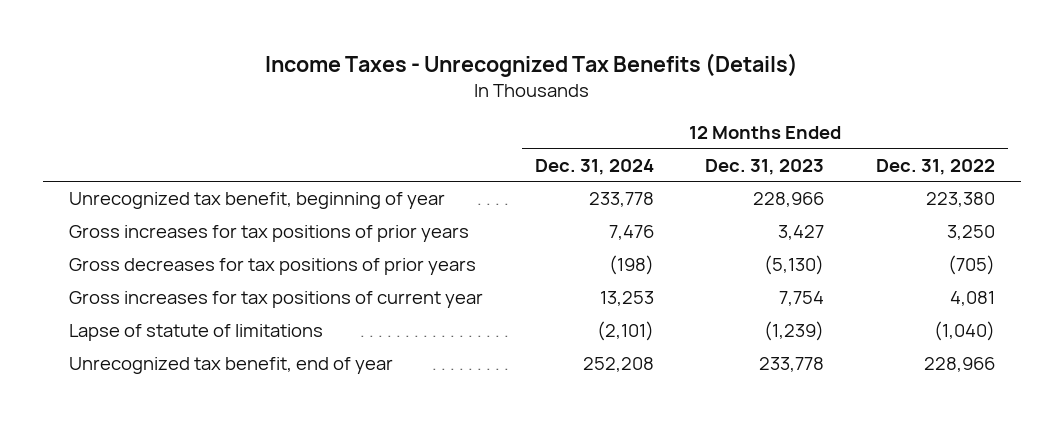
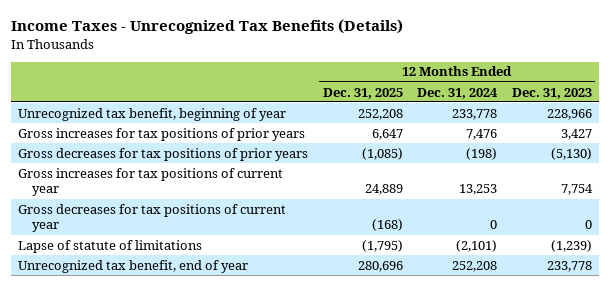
- | 12 Months Ended Dec. 31, 2024 | 12 Months Ended Dec. 31, 2023 | 12 Months Ended Dec. 31, 2022
+ | 12 Months Ended Dec. 31, 2025 | 12 Months Ended Dec. 31, 2024 | 12 Months Ended Dec. 31, 2023
+ Gross decreases for tax positions of current year | (168) | 0 | 0

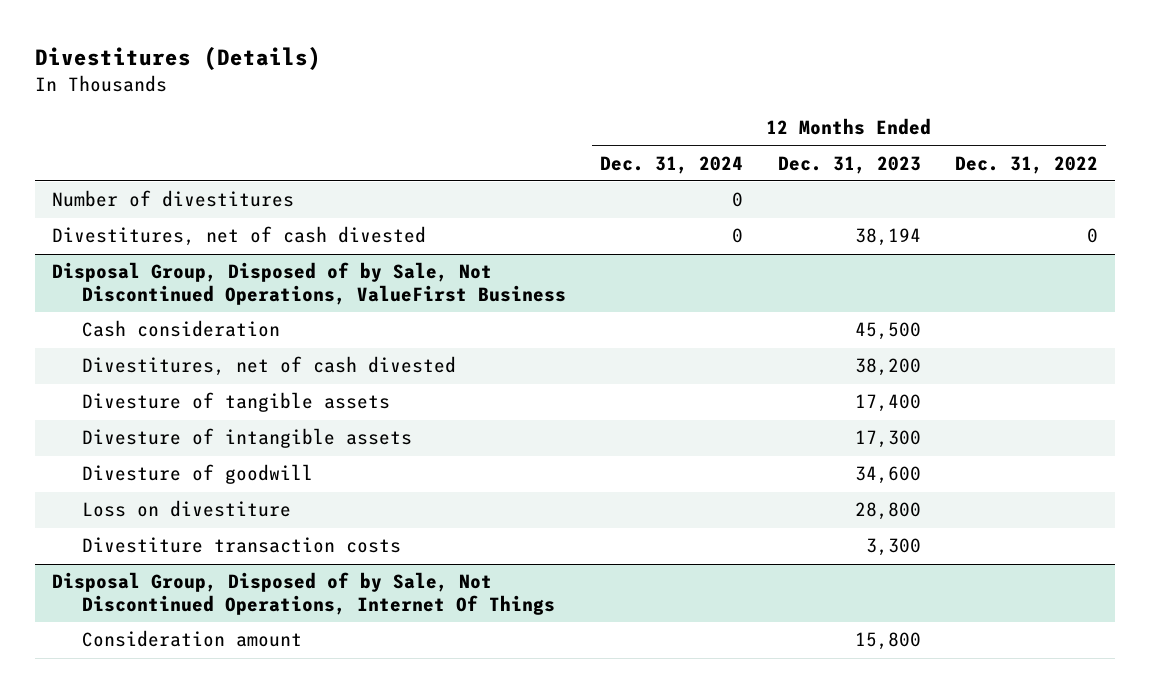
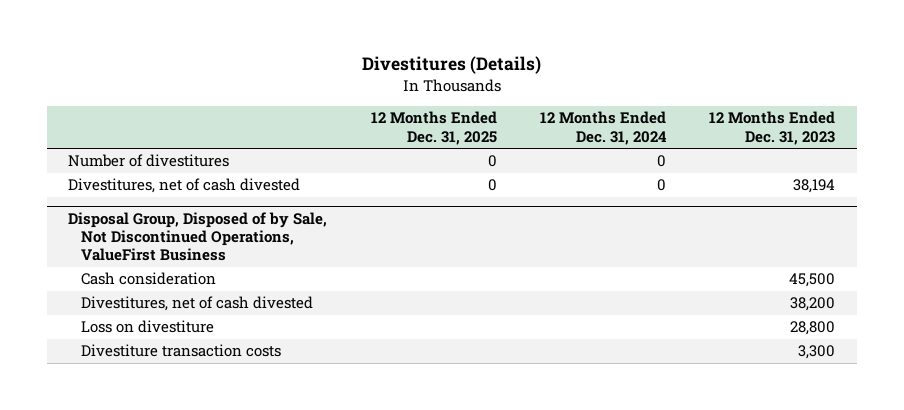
- | 12 Months Ended Dec. 31, 2024 | 12 Months Ended Dec. 31, 2023 | 12 Months Ended Dec. 31, 2022
+ | 12 Months Ended Dec. 31, 2025 | 12 Months Ended Dec. 31, 2024 | 12 Months Ended Dec. 31, 2023
@ Disposal Group, Disposed of by Sale, Not Discontinued Operations, ValueFirst Business
- Divesture of tangible assets | | 17,400 |
- Divesture of intangible assets | | 17,300 |
- Divesture of goodwill | | 34,600 |
- Disposal Group, Disposed of by Sale, Not Discontinued Operations, Internet Of Things
- Consideration amount | | 15,800 |

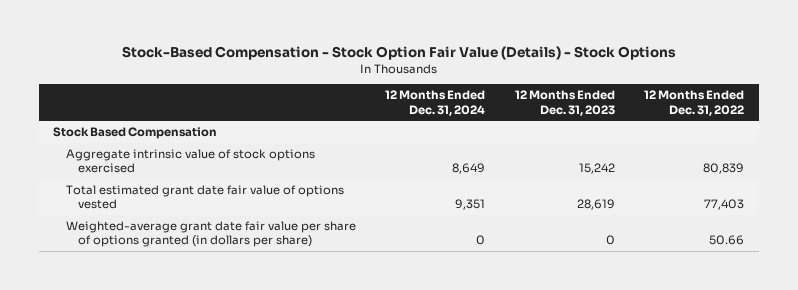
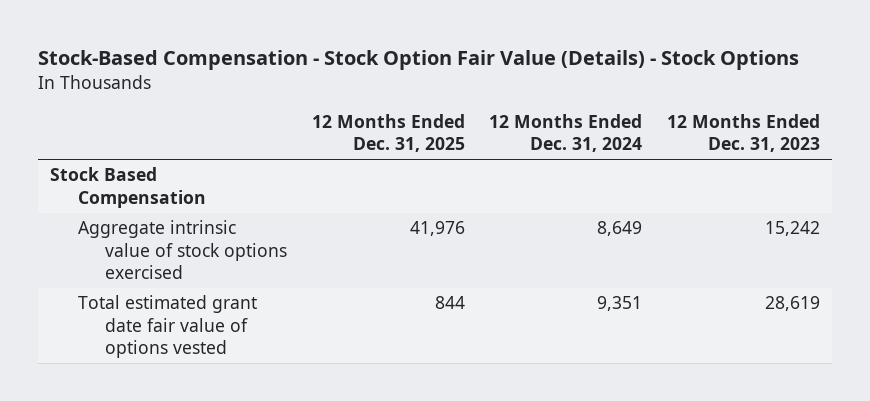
- | 12 Months Ended Dec. 31, 2024 | 12 Months Ended Dec. 31, 2023 | 12 Months Ended Dec. 31, 2022
+ | 12 Months Ended Dec. 31, 2025 | 12 Months Ended Dec. 31, 2024 | 12 Months Ended Dec. 31, 2023
- Weighted-average grant date fair value per share of options granted (in dollars per share) | 0 | 0 | 50.66

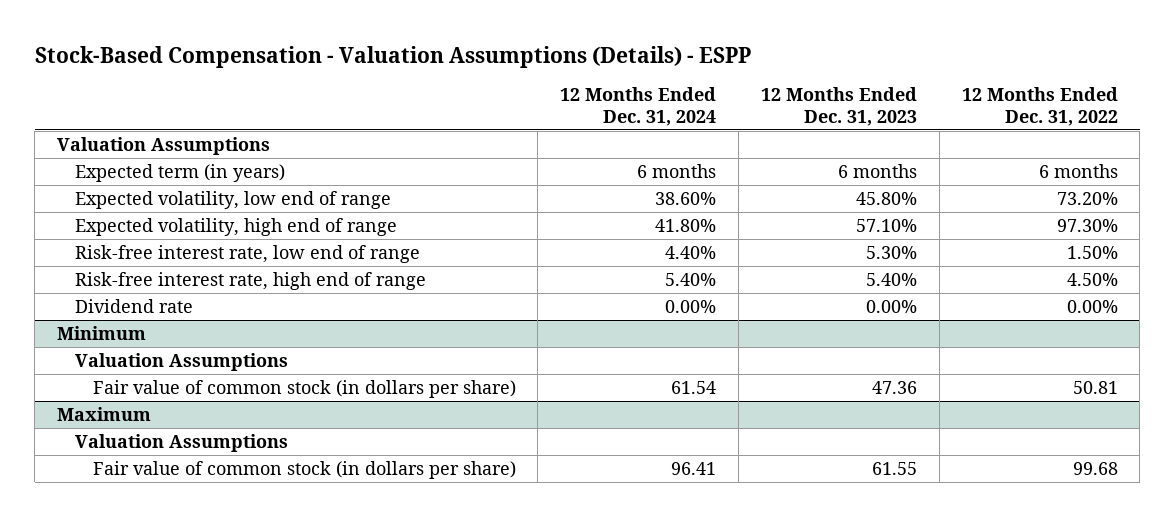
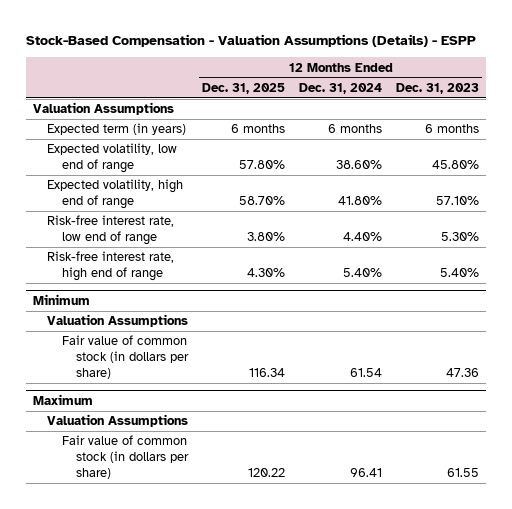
- | 12 Months Ended Dec. 31, 2024 | 12 Months Ended Dec. 31, 2023 | 12 Months Ended Dec. 31, 2022
+ | 12 Months Ended Dec. 31, 2025 | 12 Months Ended Dec. 31, 2024 | 12 Months Ended Dec. 31, 2023
- Dividend rate | 0.00% | 0.00% | 0.00%

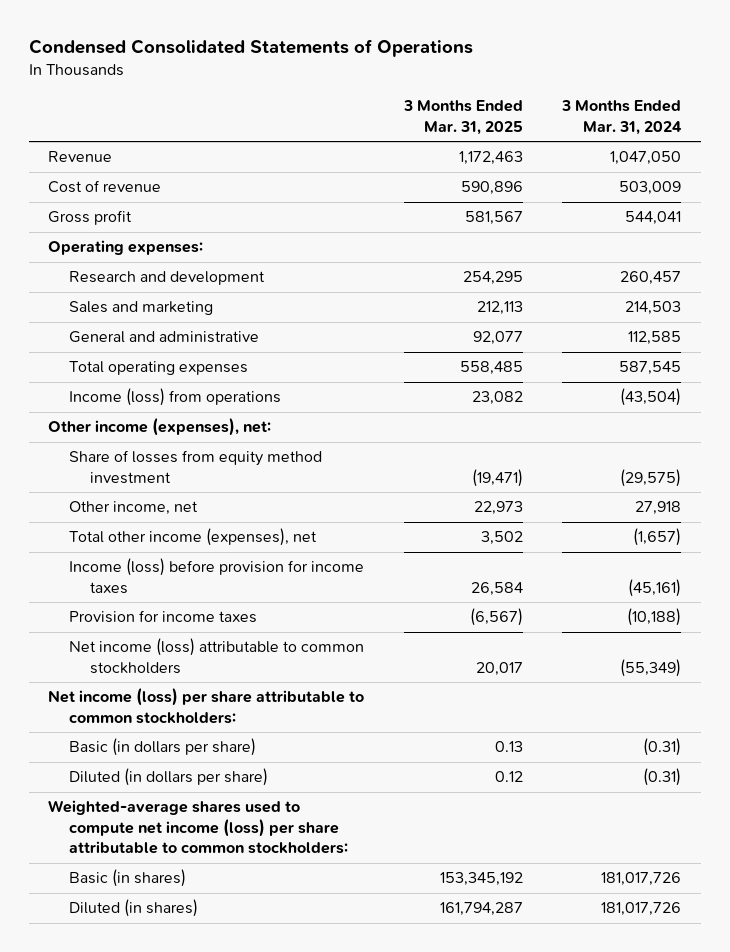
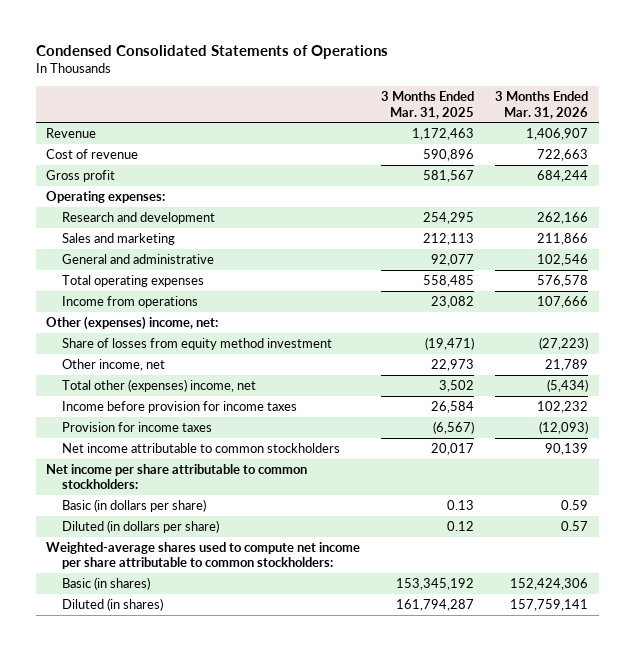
- | 3 Months Ended Mar. 31, 2025 | 3 Months Ended Mar. 31, 2024
+ | 3 Months Ended Mar. 31, 2025 | 3 Months Ended Mar. 31, 2026
- Income (loss) from operations | 23,082 | (43,504)
- Other income (expenses), net:
+ Income from operations | 23,082 | 107,666
+ Other (expenses) income, net:
- Total other income (expenses), net | 3,502 | (1,657)
- Income (loss) before provision for income taxes | 26,584 | (45,161)
+ Total other (expenses) income, net | 3,502 | (5,434)
+ Income before provision for income taxes | 26,584 | 102,232
- Net income (loss) attributable to common stockholders | 20,017 | (55,349)
- Net income (loss) per share attributable to common stockholders:
+ Net income attributable to common stockholders | 20,017 | 90,139
+ Net income per share attributable to common stockholders:
- Weighted-average shares used to compute net income (loss) per share attributable to common stockholders:
+ Weighted-average shares used to compute net income per share attributable to common stockholders:

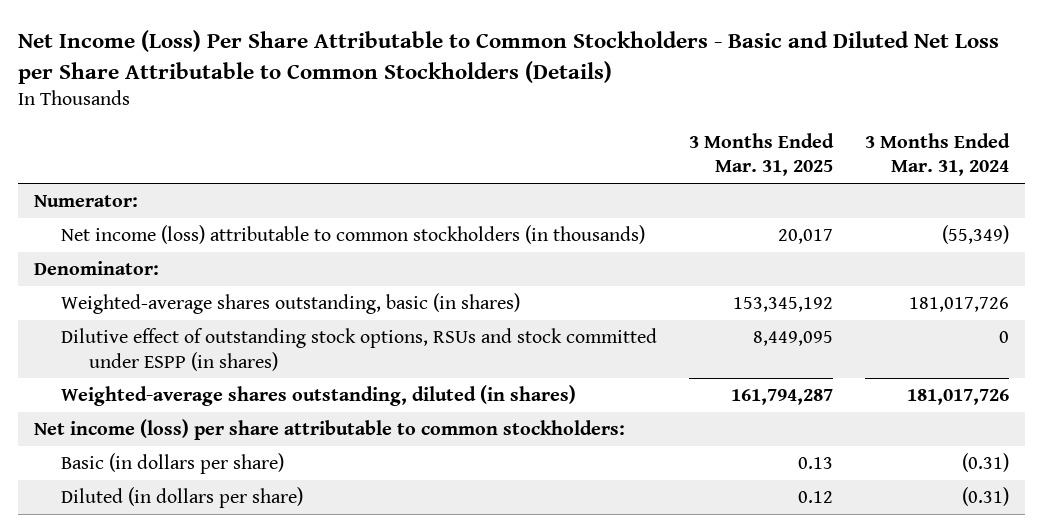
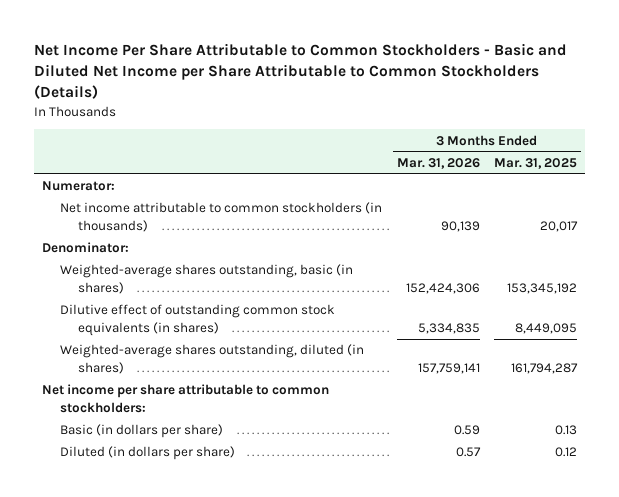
- Net Income (Loss) Per Share Attributable to Common Stockholders - Basic and Diluted Net Loss per Share Attributable to Common Stockholders (Details)
+ Net Income Per Share Attributable to Common Stockholders - Basic and Diluted Net Income per Share Attributable to Common Stockholders (Details)
- | 3 Months Ended Mar. 31, 2025 | 3 Months Ended Mar. 31, 2024
+ | 3 Months Ended Mar. 31, 2026 | 3 Months Ended Mar. 31, 2025
- Net income (loss) attributable to common stockholders (in thousands) | 20,017 | (55,349)
+ Net income attributable to common stockholders (in thousands) | 90,139 | 20,017
- Dilutive effect of outstanding stock options, RSUs and stock committed under ESPP (in shares) | 8,449,095 | 0
+ Dilutive effect of outstanding common stock equivalents (in shares) | 5,334,835 | 8,449,095
- Net income (loss) per share attributable to common stockholders:
+ Net income per share attributable to common stockholders:

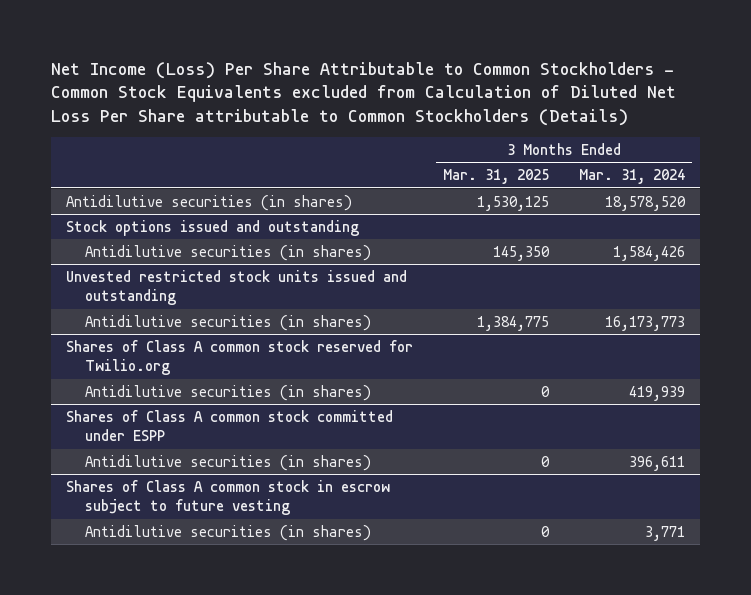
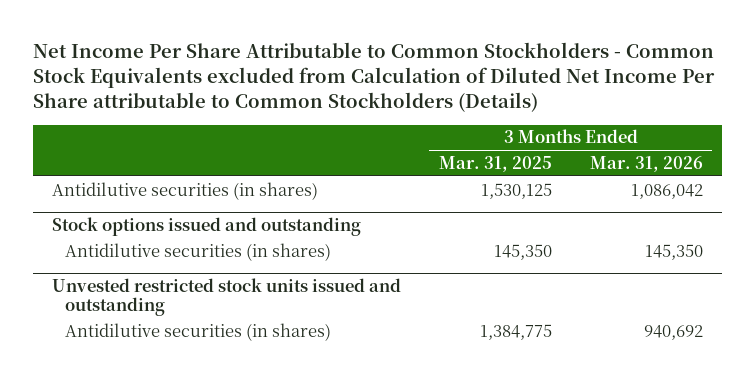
- Net Income (Loss) Per Share Attributable to Common Stockholders - Common Stock Equivalents excluded from Calculation of Diluted Net Loss Per Share attributable to Common Stockholders (Details)
+ Net Income Per Share Attributable to Common Stockholders - Common Stock Equivalents excluded from Calculation of Diluted Net Income Per Share attributable to Common Stockholders (Details)
- | 3 Months Ended Mar. 31, 2025 | 3 Months Ended Mar. 31, 2024
+ | 3 Months Ended Mar. 31, 2025 | 3 Months Ended Mar. 31, 2026
- Shares of Class A common stock reserved for Twilio.org
- Antidilutive securities (in shares) | 0 | 419,939
- Shares of Class A common stock committed under ESPP
- Antidilutive securities (in shares) | 0 | 396,611
- Shares of Class A common stock in escrow subject to future vesting
- Antidilutive securities (in shares) | 0 | 3,771

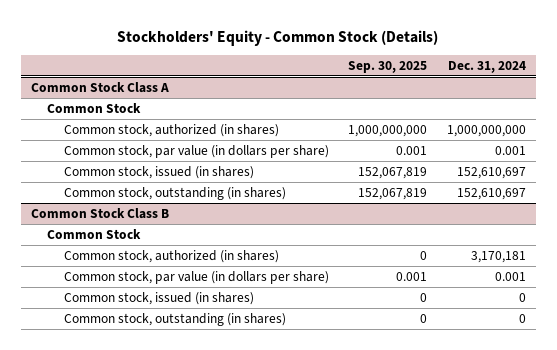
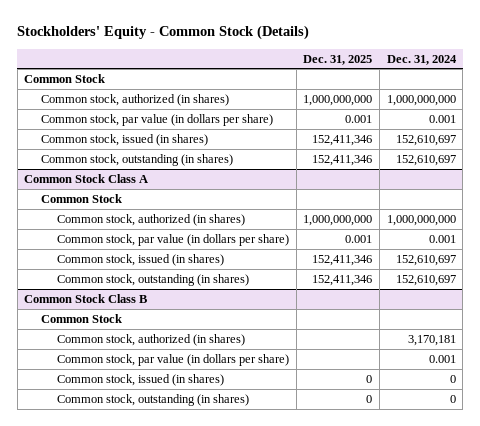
- | Sep. 30, 2025 | Dec. 31, 2024
+ | Dec. 31, 2025 | Dec. 31, 2024
+ Common Stock
+ Common stock, authorized (in shares) | 1,000,000,000 | 1,000,000,000
+ Common stock, par value (in dollars per share) | 0.001 | 0.001
+ Common stock, issued (in shares) | 152,411,346 | 152,610,697
+ Common stock, outstanding (in shares) | 152,411,346 | 152,610,697

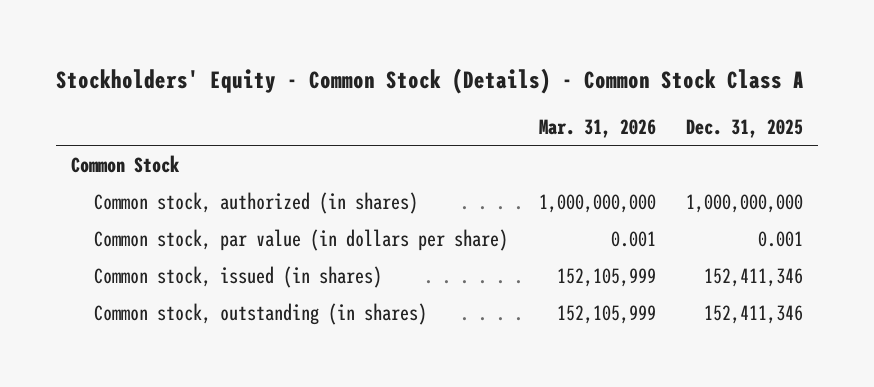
- Stockholders' Equity - Common Stock (Details)
+ Stockholders' Equity - Common Stock (Details) - Common Stock Class A
- | Dec. 31, 2025 | Dec. 31, 2024
+ | Mar. 31, 2026 | Dec. 31, 2025
- Common Stock Class A
- Common Stock
- Common stock, authorized (in shares) | 1,000,000,000 | 1,000,000,000
- Common stock, par value (in dollars per share) | 0.001 | 0.001
- Common stock, issued (in shares) | 152,411,346 | 152,610,697
- Common stock, outstanding (in shares) | 152,411,346 | 152,610,697
- Common Stock Class B
- Common Stock
- Common stock, authorized (in shares) | | 3,170,181
- Common stock, par value (in dollars per share) | | 0.001
- Common stock, issued (in shares) | 0 | 0
- Common stock, outstanding (in shares) | 0 | 0

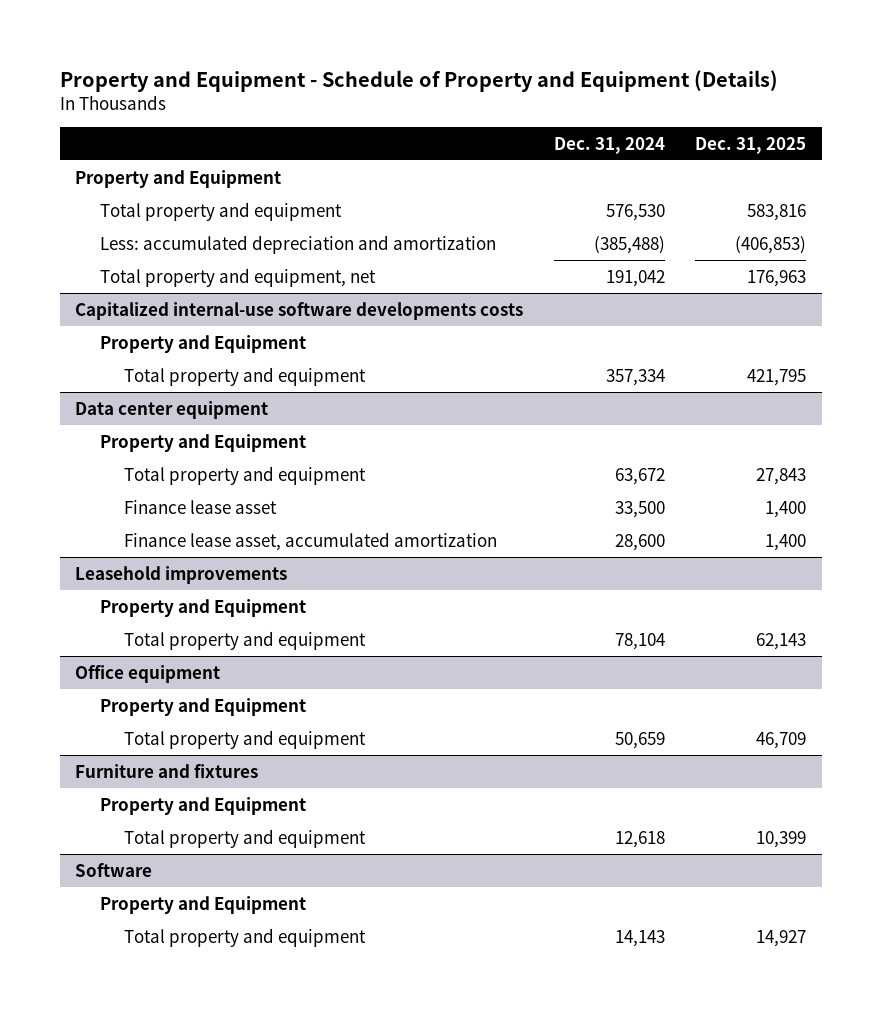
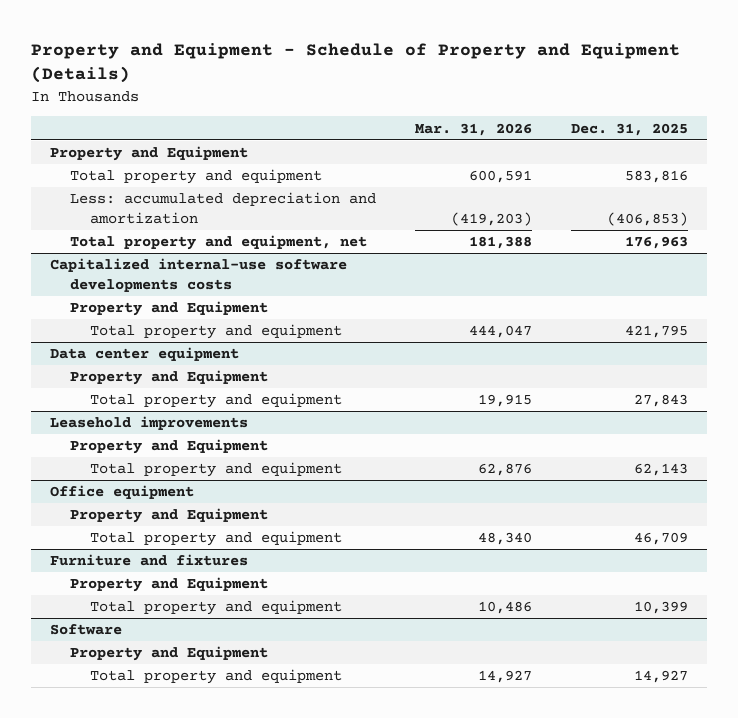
- | Dec. 31, 2024 | Dec. 31, 2025
+ | Mar. 31, 2026 | Dec. 31, 2025
@ Data center equipment
- Finance lease asset | 33,500 | 1,400
- Finance lease asset, accumulated amortization | 28,600 | 1,400

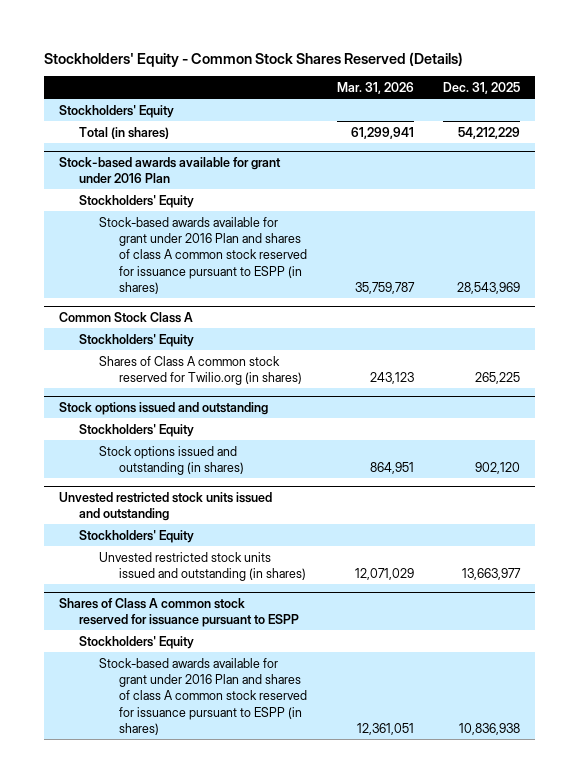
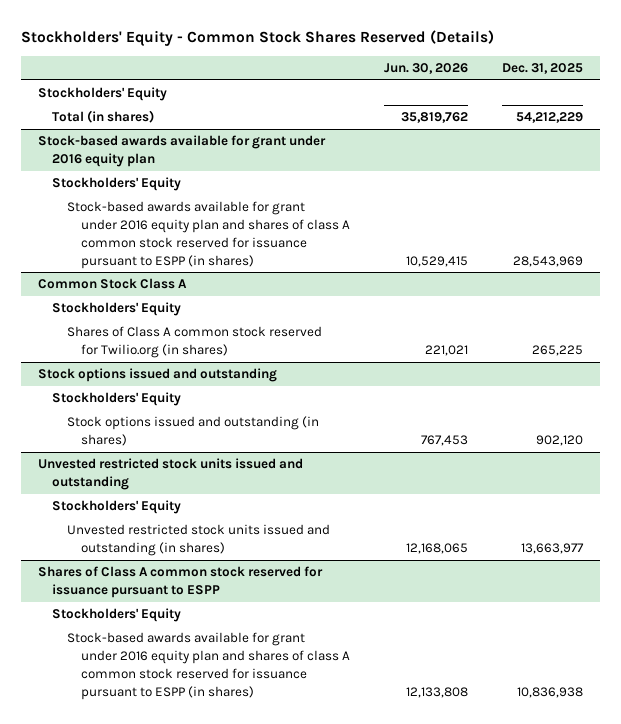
- | Mar. 31, 2026 | Dec. 31, 2025
+ | Jun. 30, 2026 | Dec. 31, 2025
- Stock-based awards available for grant under 2016 Plan
+ Stock-based awards available for grant under 2016 equity plan
- Stock-based awards available for grant under 2016 Plan and shares of class A common stock reserved for issuance pursuant to ESPP (in shares) | 35,759,787 | 28,543,969
+ Stock-based awards available for grant under 2016 equity plan and shares of class A common stock reserved for issuance pursuant to ESPP (in shares) | 10,529,415 | 28,543,969
@ Shares of Class A common stock reserved for issuance pursuant to ESPP
- Stock-based awards available for grant under 2016 Plan and shares of class A common stock reserved for issuance pursuant to ESPP (in shares) | 12,361,051 | 10,836,938
+ Stock-based awards available for grant under 2016 equity plan and shares of class A common stock reserved for issuance pursuant to ESPP (in shares) | 12,133,808 | 10,836,938

